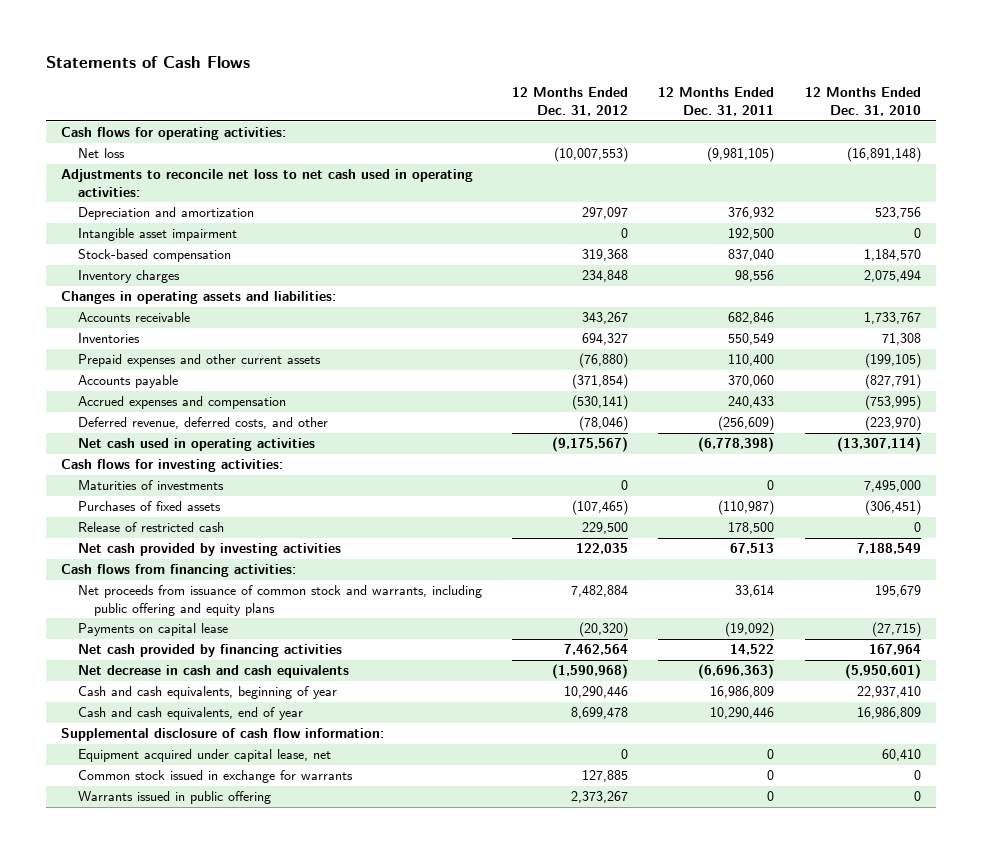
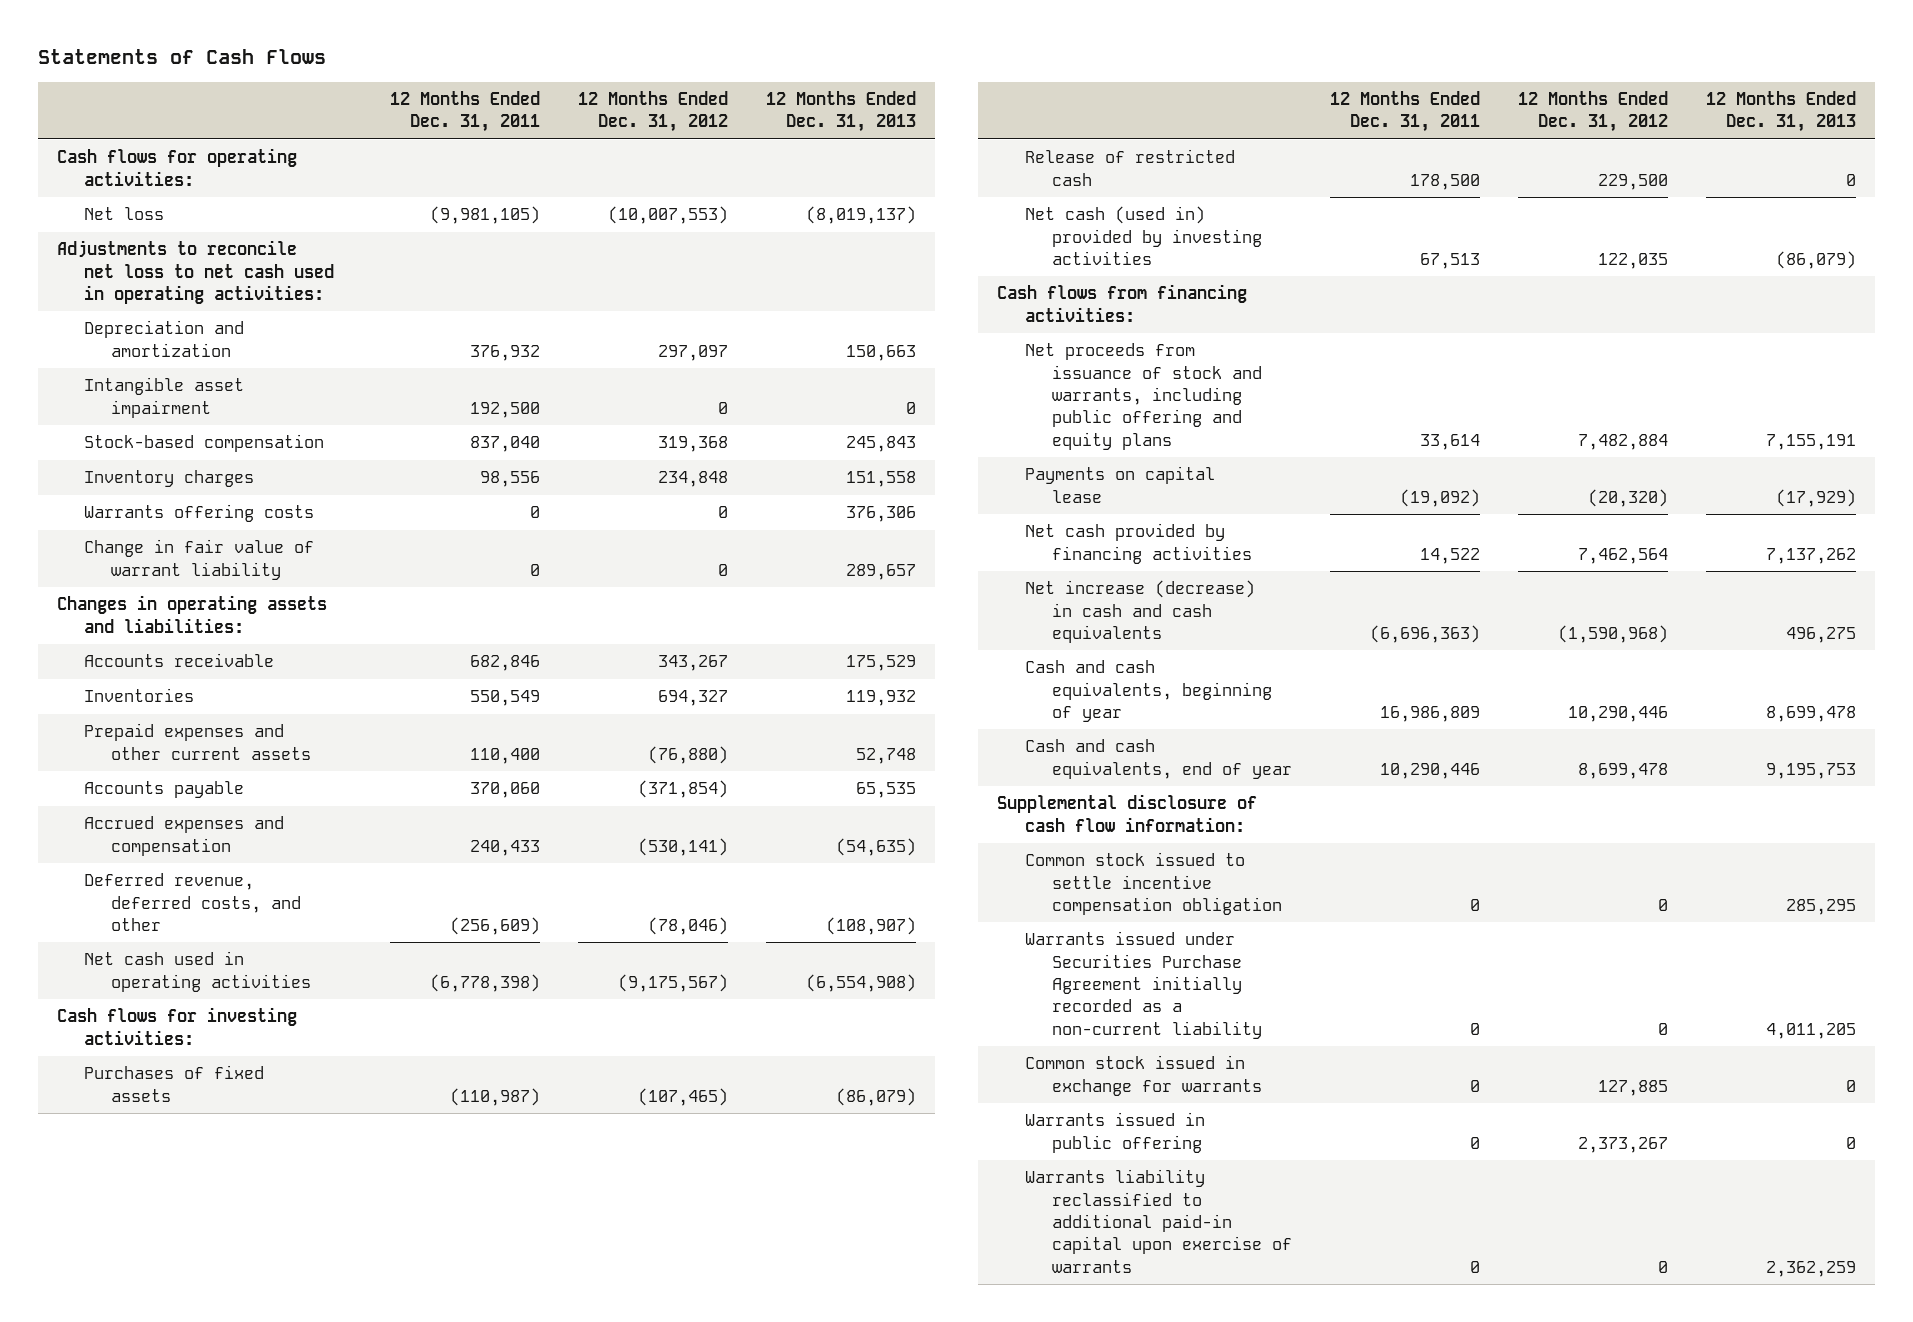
- | 12 Months Ended Dec. 31, 2012 | 12 Months Ended Dec. 31, 2011 | 12 Months Ended Dec. 31, 2010
+ | 12 Months Ended Dec. 31, 2011 | 12 Months Ended Dec. 31, 2012 | 12 Months Ended Dec. 31, 2013
+ Warrants offering costs | 0 | 0 | 376,306
+ Change in fair value of warrant liability | 0 | 0 | 289,657
- Maturities of investments | 0 | 0 | 7,495,000
- Net cash provided by investing activities | 122,035 | 67,513 | 7,188,549
+ Net cash (used in) provided by investing activities | 67,513 | 122,035 | (86,079)
- Net proceeds from issuance of common stock and warrants, including public offering and equity plans | 7,482,884 | 33,614 | 195,679
+ Net proceeds from issuance of stock and warrants, including public offering and equity plans | 33,614 | 7,482,884 | 7,155,191
- Net decrease in cash and cash equivalents | (1,590,968) | (6,696,363) | (5,950,601)
+ Net increase (decrease) in cash and cash equivalents | (6,696,363) | (1,590,968) | 496,275
- Equipment acquired under capital lease, net | 0 | 0 | 60,410
+ Common stock issued to settle incentive compensation obligation | 0 | 0 | 285,295
+ Warrants issued under Securities Purchase Agreement initially recorded as a non-current liability | 0 | 0 | 4,011,205
+ Warrants liability reclassified to additional paid-in capital upon exercise of warrants | 0 | 0 | 2,362,259

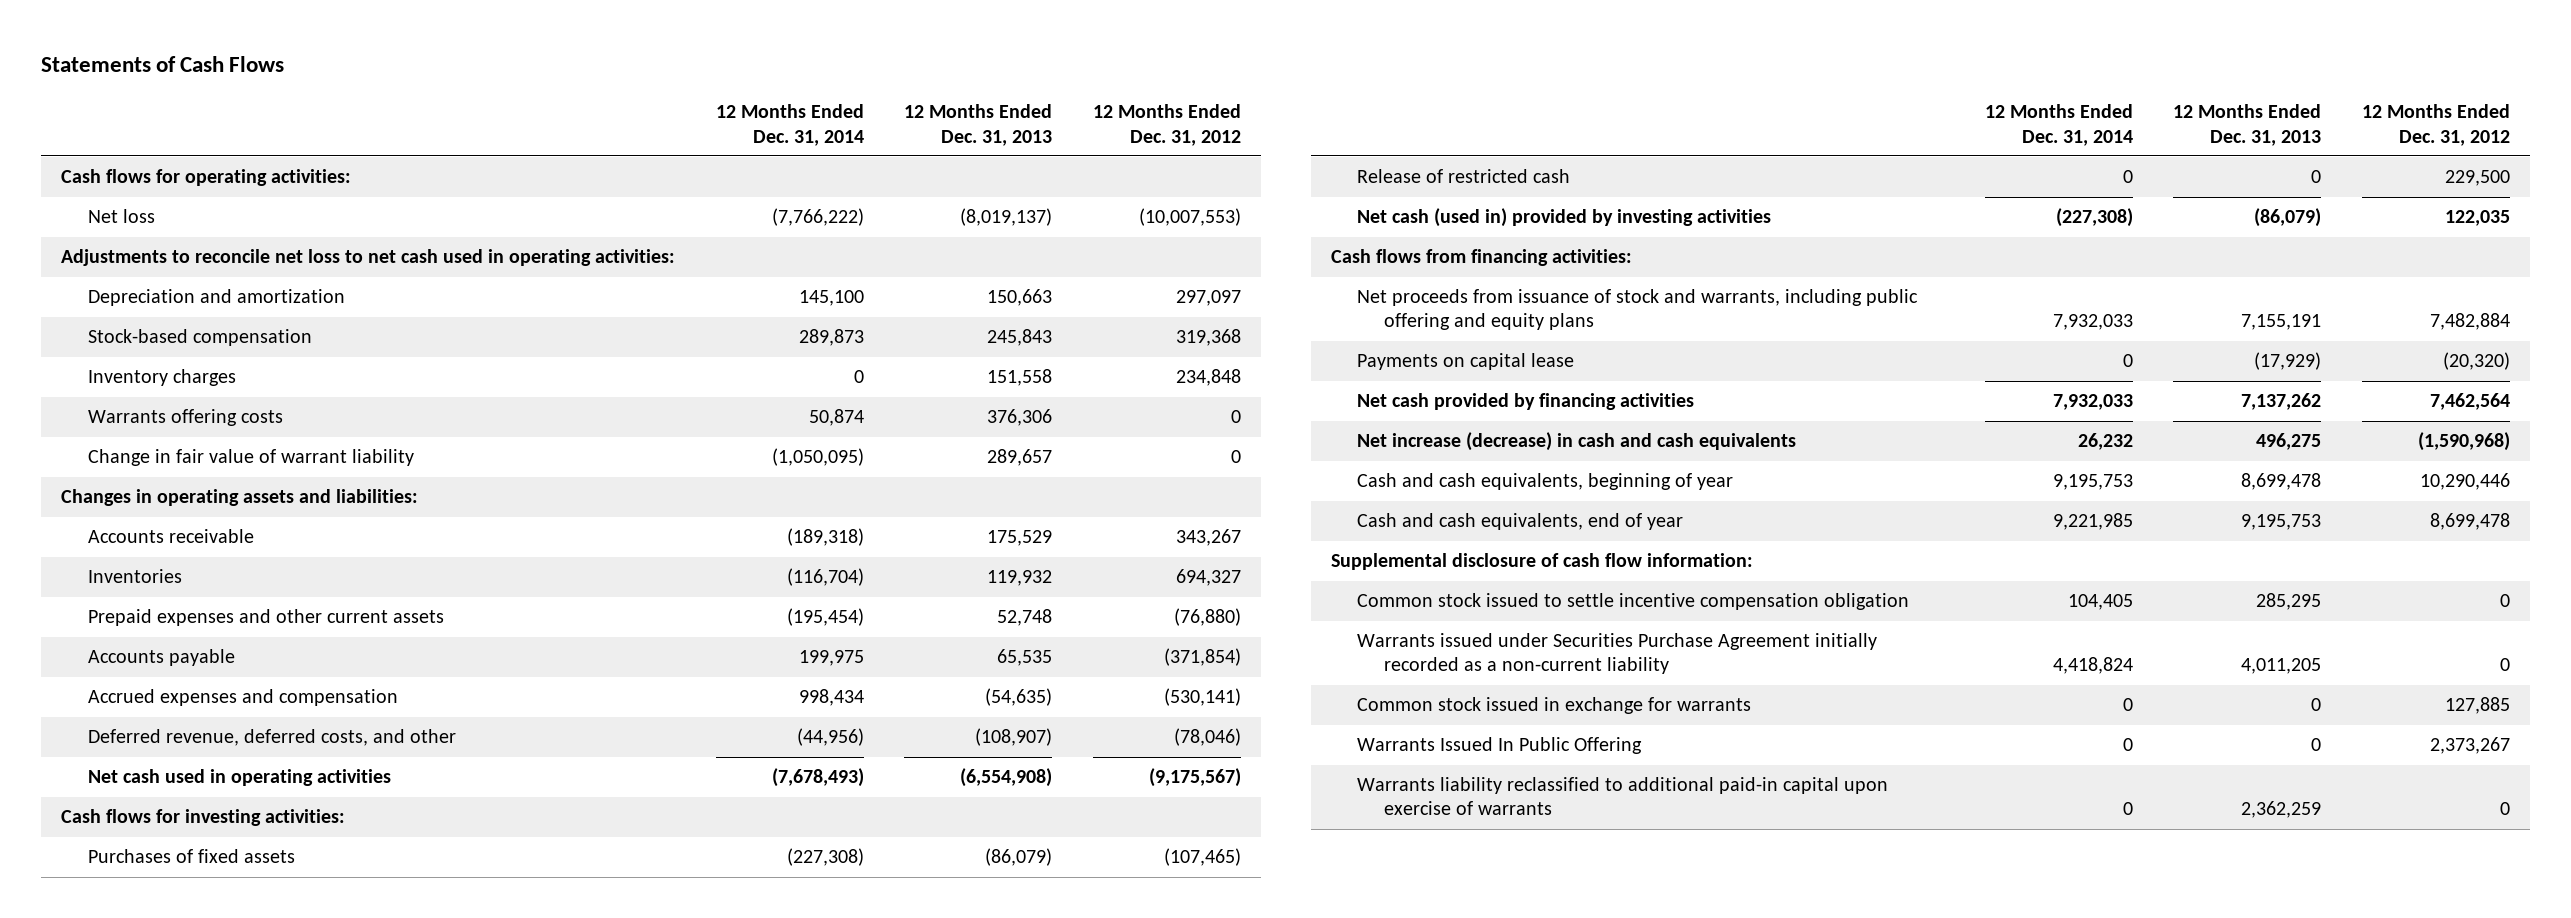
- | 12 Months Ended Dec. 31, 2011 | 12 Months Ended Dec. 31, 2012 | 12 Months Ended Dec. 31, 2013
+ | 12 Months Ended Dec. 31, 2014 | 12 Months Ended Dec. 31, 2013 | 12 Months Ended Dec. 31, 2012
- Intangible asset impairment | 192,500 | 0 | 0
- Warrants issued in public offering | 0 | 2,373,267 | 0
+ Warrants Issued In Public Offering | 0 | 0 | 2,373,267

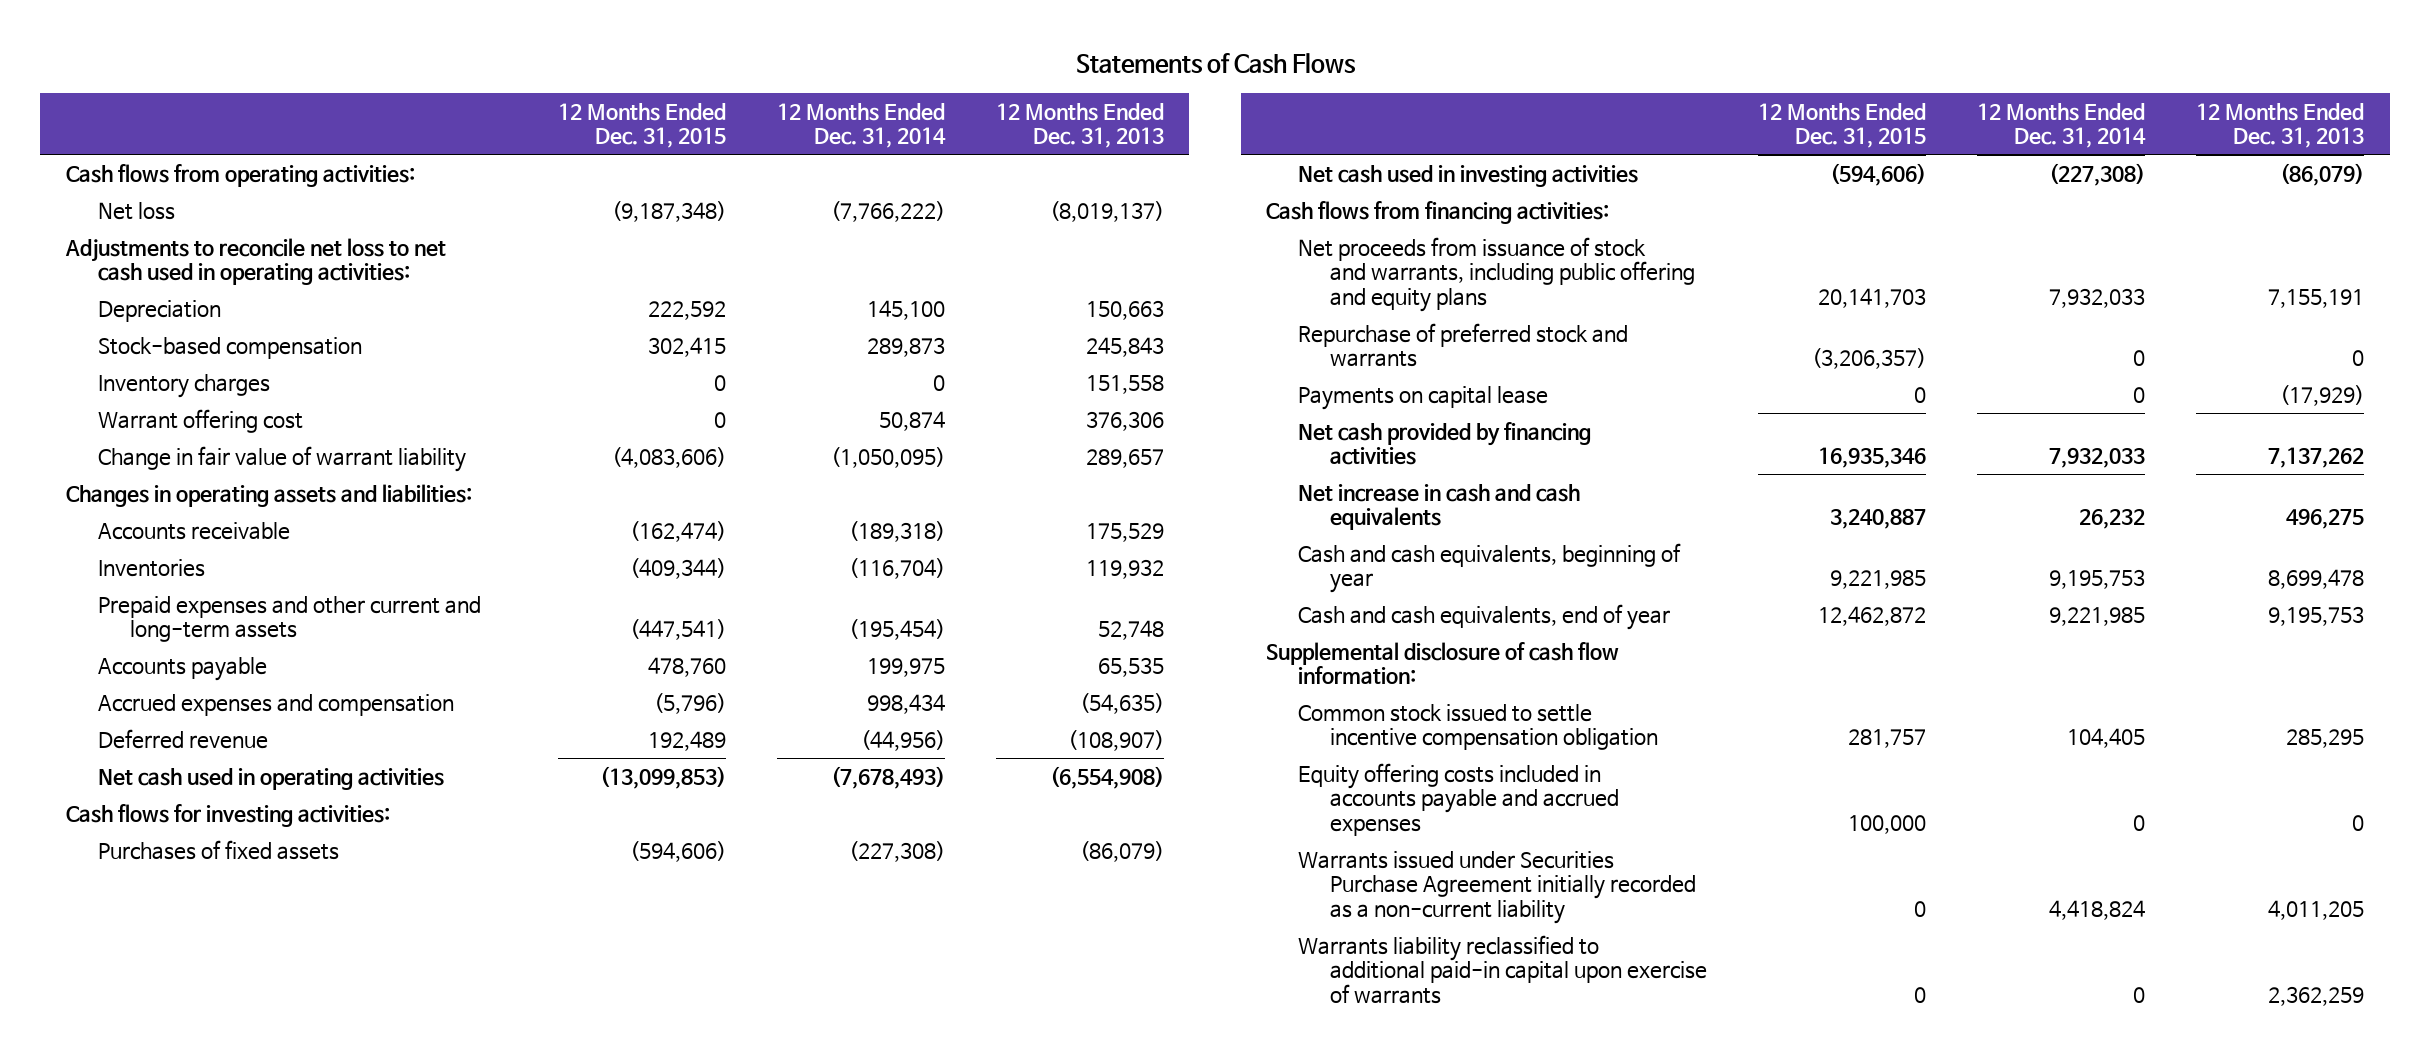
- | 12 Months Ended Dec. 31, 2014 | 12 Months Ended Dec. 31, 2013 | 12 Months Ended Dec. 31, 2012
+ | 12 Months Ended Dec. 31, 2015 | 12 Months Ended Dec. 31, 2014 | 12 Months Ended Dec. 31, 2013
- Cash flows for operating activities:
+ Cash flows from operating activities:
- Depreciation and amortization | 145,100 | 150,663 | 297,097
+ Depreciation | 222,592 | 145,100 | 150,663
- Warrants offering costs | 50,874 | 376,306 | 0
+ Warrant offering cost | 0 | 50,874 | 376,306
- Prepaid expenses and other current assets | (195,454) | 52,748 | (76,880)
+ Prepaid expenses and other current and long-term assets | (447,541) | (195,454) | 52,748
- Deferred revenue, deferred costs, and other | (44,956) | (108,907) | (78,046)
+ Deferred revenue | 192,489 | (44,956) | (108,907)
- Release of restricted cash | 0 | 0 | 229,500
- Net cash (used in) provided by investing activities | (227,308) | (86,079) | 122,035
+ Net cash used in investing activities | (594,606) | (227,308) | (86,079)
+ Repurchase of preferred stock and warrants | (3,206,357) | 0 | 0
- Net increase (decrease) in cash and cash equivalents | 26,232 | 496,275 | (1,590,968)
+ Net increase in cash and cash equivalents | 3,240,887 | 26,232 | 496,275
+ Equity offering costs included in accounts payable and accrued expenses | 100,000 | 0 | 0
- Common stock issued in exchange for warrants | 0 | 0 | 127,885
- Warrants Issued In Public Offering | 0 | 0 | 2,373,267

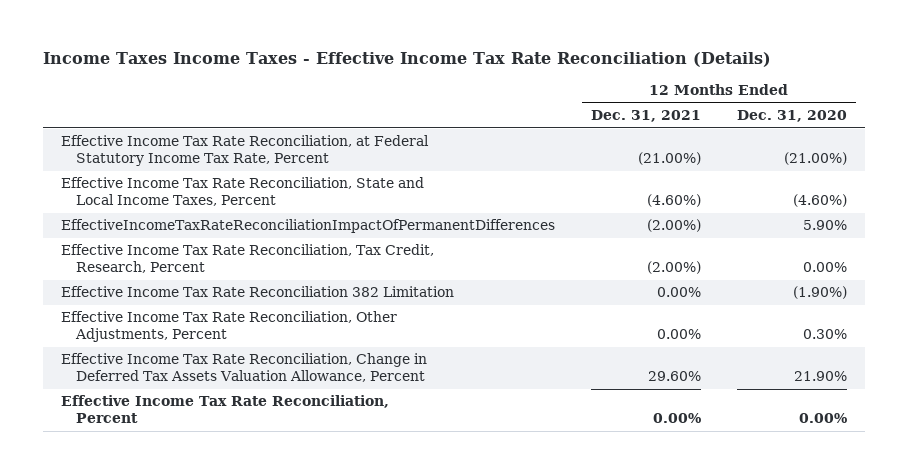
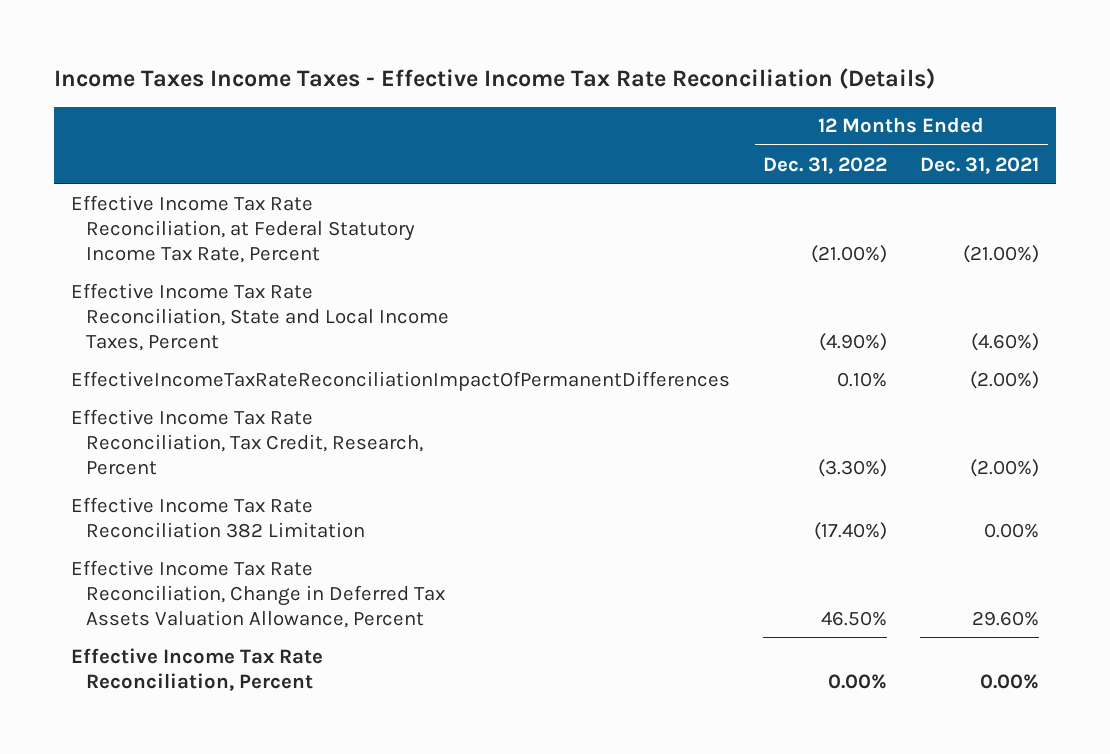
- | 12 Months Ended Dec. 31, 2021 | 12 Months Ended Dec. 31, 2020
+ | 12 Months Ended Dec. 31, 2022 | 12 Months Ended Dec. 31, 2021
- Effective Income Tax Rate Reconciliation, Other Adjustments, Percent | 0.00% | 0.30%

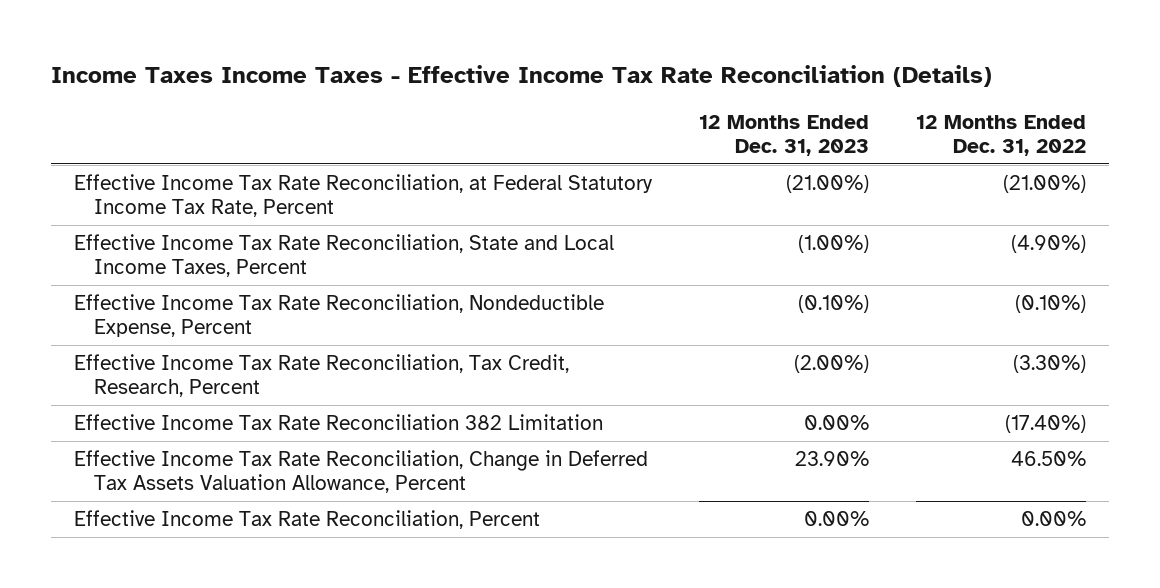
- | 12 Months Ended Dec. 31, 2022 | 12 Months Ended Dec. 31, 2021
+ | 12 Months Ended Dec. 31, 2023 | 12 Months Ended Dec. 31, 2022
- EffectiveIncomeTaxRateReconciliationImpactOfPermanentDifferences | 0.10% | (2.00%)
+ Effective Income Tax Rate Reconciliation, Nondeductible Expense, Percent | (0.10%) | (0.10%)

